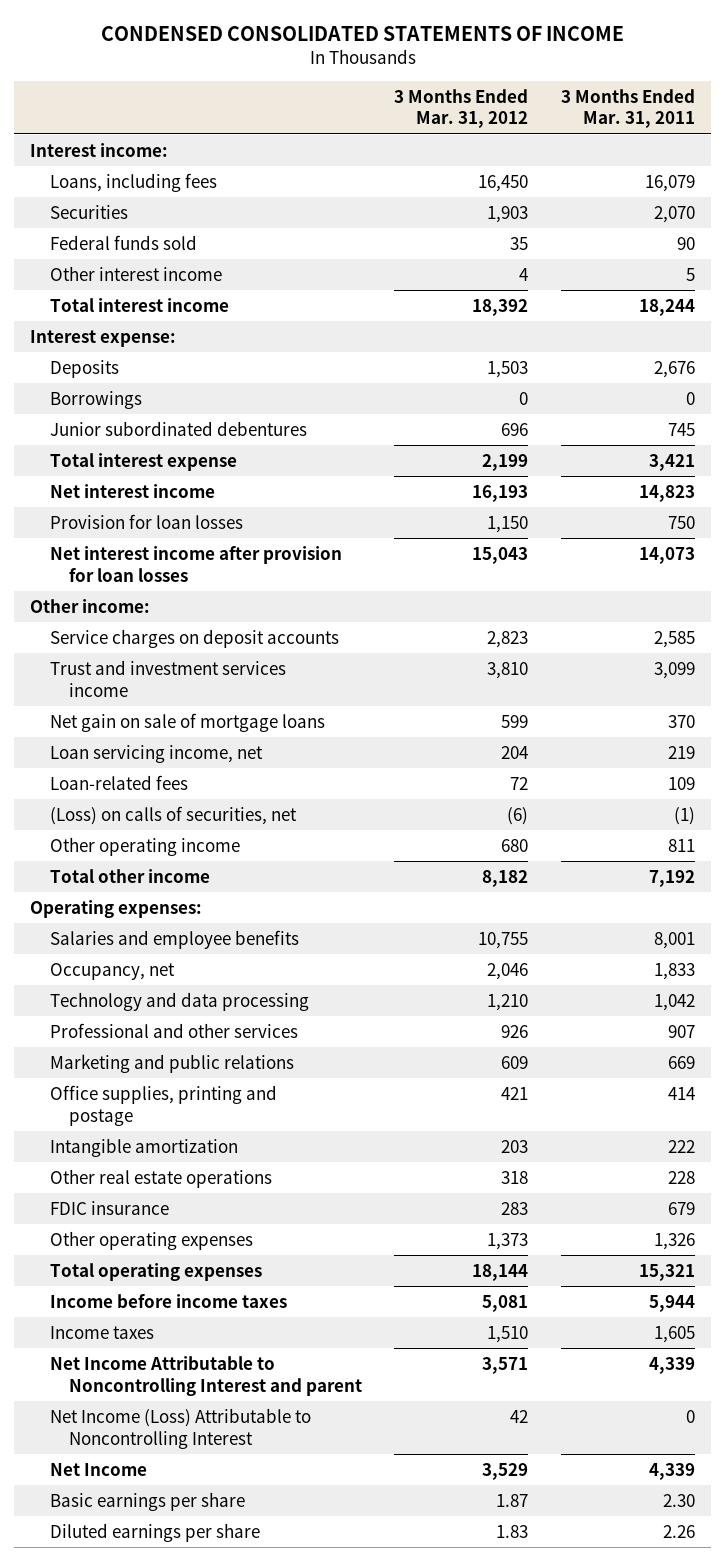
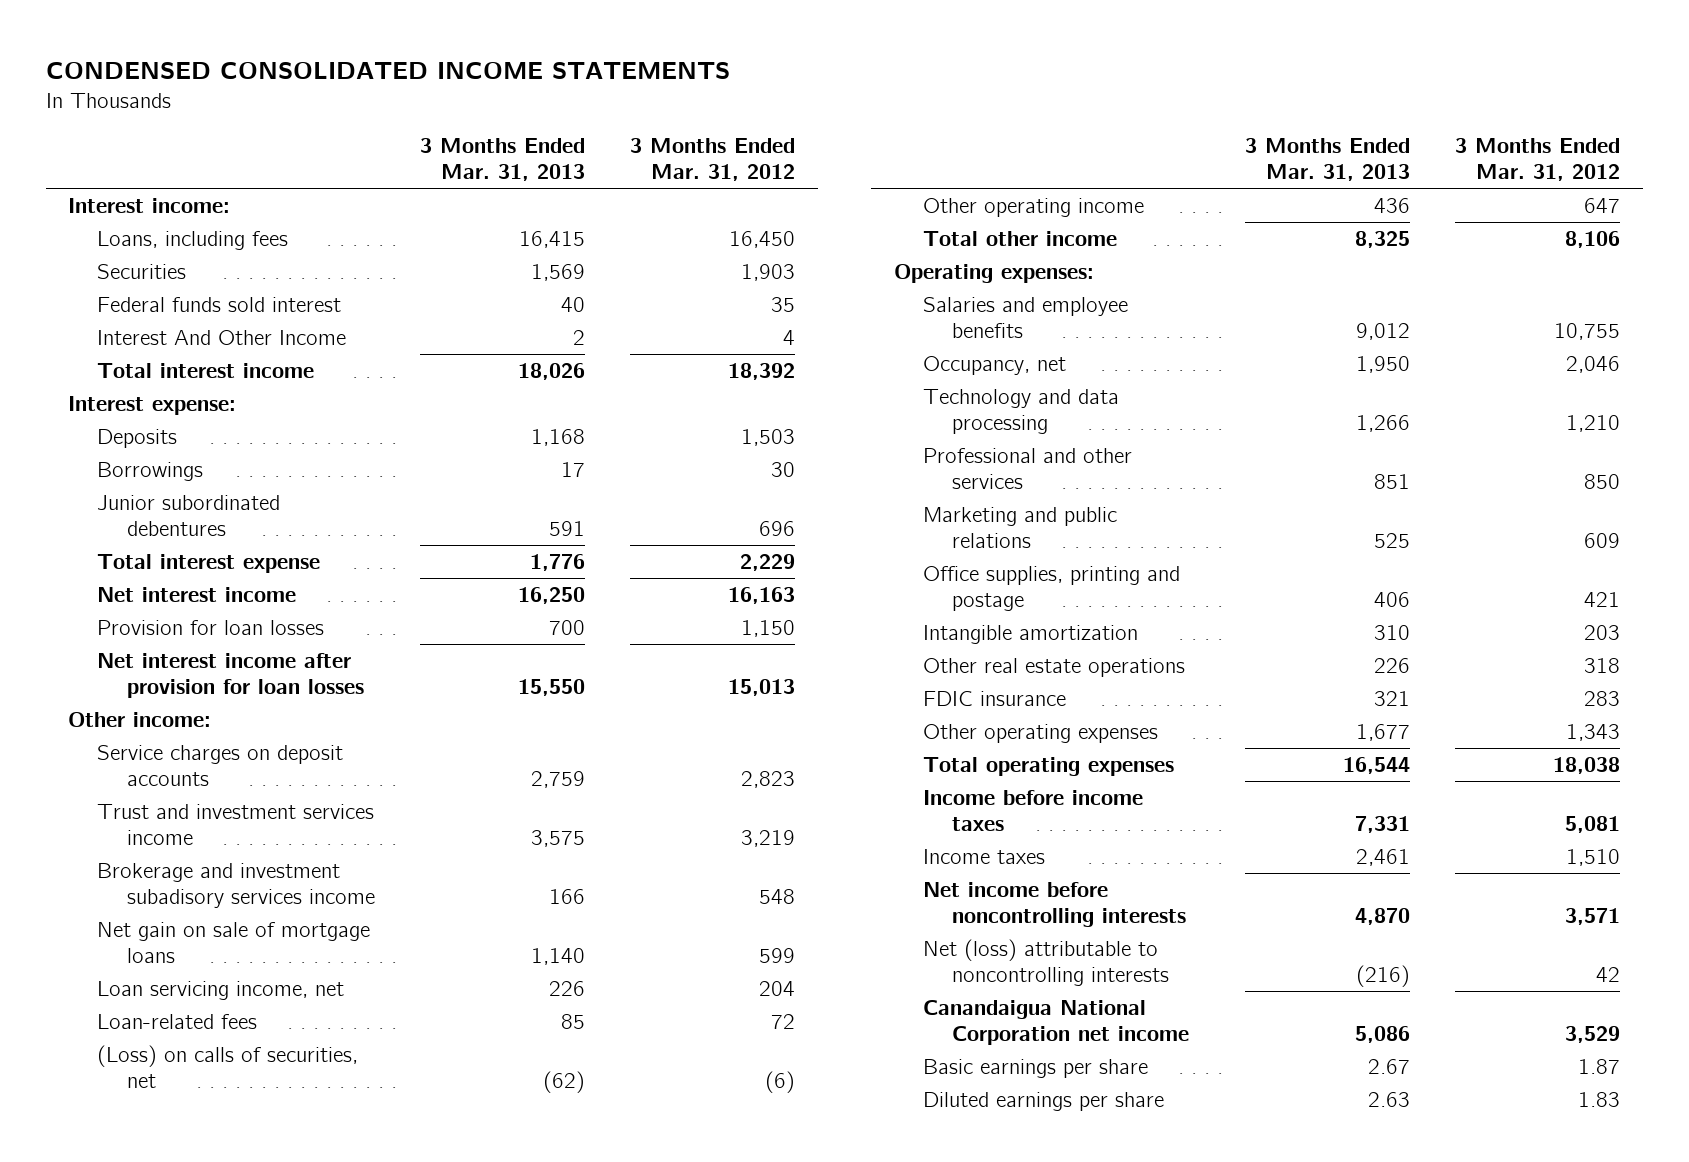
- CONDENSED CONSOLIDATED STATEMENTS OF INCOME
+ CONDENSED CONSOLIDATED INCOME STATEMENTS
- | 3 Months Ended Mar. 31, 2012 | 3 Months Ended Mar. 31, 2011
+ | 3 Months Ended Mar. 31, 2013 | 3 Months Ended Mar. 31, 2012
- Federal funds sold | 35 | 90
- Other interest income | 4 | 5
+ Federal funds sold interest | 40 | 35
+ Interest And Other Income | 2 | 4
- Borrowings | 0 | 0
+ Borrowings | 17 | 30
- Total interest expense | 2,199 | 3,421
- Net interest income | 16,193 | 14,823
+ Total interest expense | 1,776 | 2,229
+ Net interest income | 16,250 | 16,163
- Net interest income after provision for loan losses | 15,043 | 14,073
+ Net interest income after provision for loan losses | 15,550 | 15,013
- Trust and investment services income | 3,810 | 3,099
+ Trust and investment services income | 3,575 | 3,219
+ Brokerage and investment subadisory services income | 166 | 548
- Other operating income | 680 | 811
- Total other income | 8,182 | 7,192
+ Other operating income | 436 | 647
+ Total other income | 8,325 | 8,106
- Professional and other services | 926 | 907
+ Professional and other services | 851 | 850
- Other operating expenses | 1,373 | 1,326
- Total operating expenses | 18,144 | 15,321
+ Other operating expenses | 1,677 | 1,343
+ Total operating expenses | 16,544 | 18,038
- Net Income Attributable to Noncontrolling Interest and parent | 3,571 | 4,339
- Net Income (Loss) Attributable to Noncontrolling Interest | 42 | 0
- Net Income | 3,529 | 4,339
+ Net income before noncontrolling interests | 4,870 | 3,571
+ Net (loss) attributable to noncontrolling interests | (216) | 42
+ Canandaigua National Corporation net income | 5,086 | 3,529

